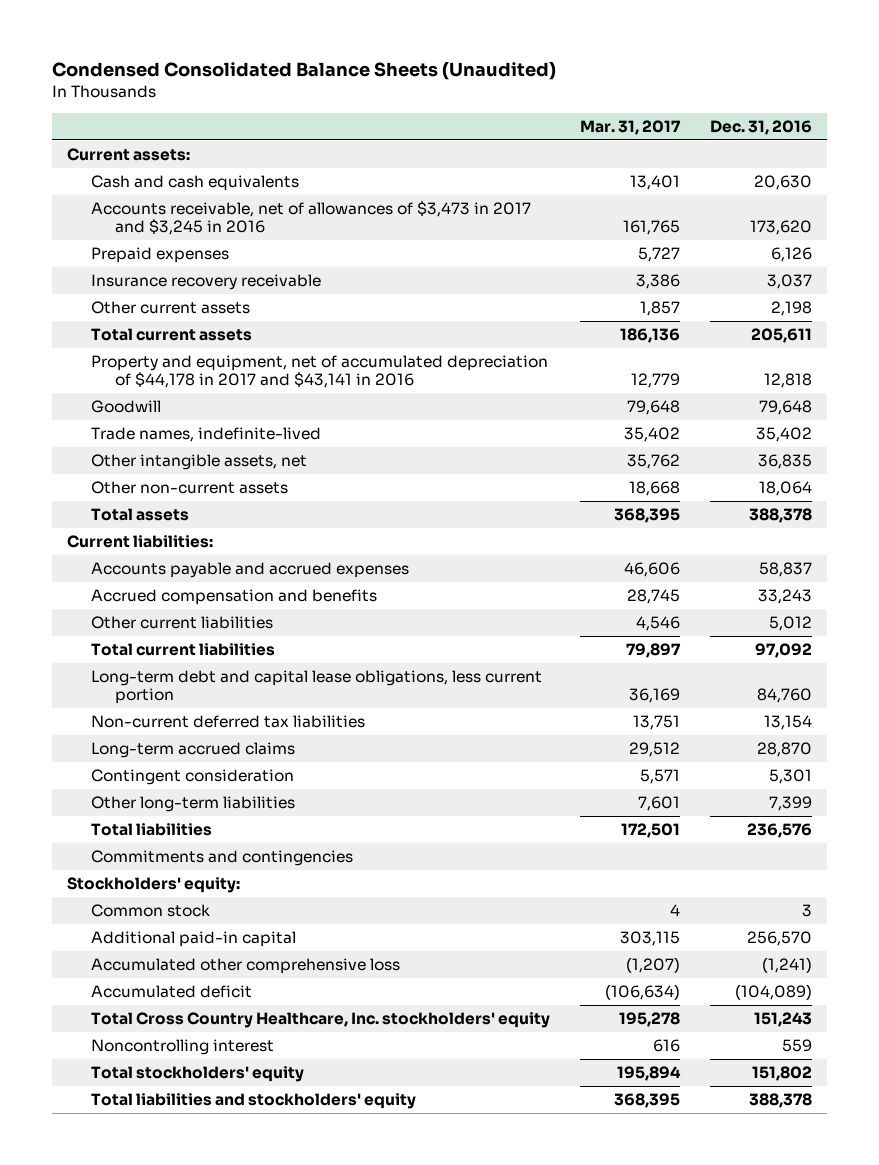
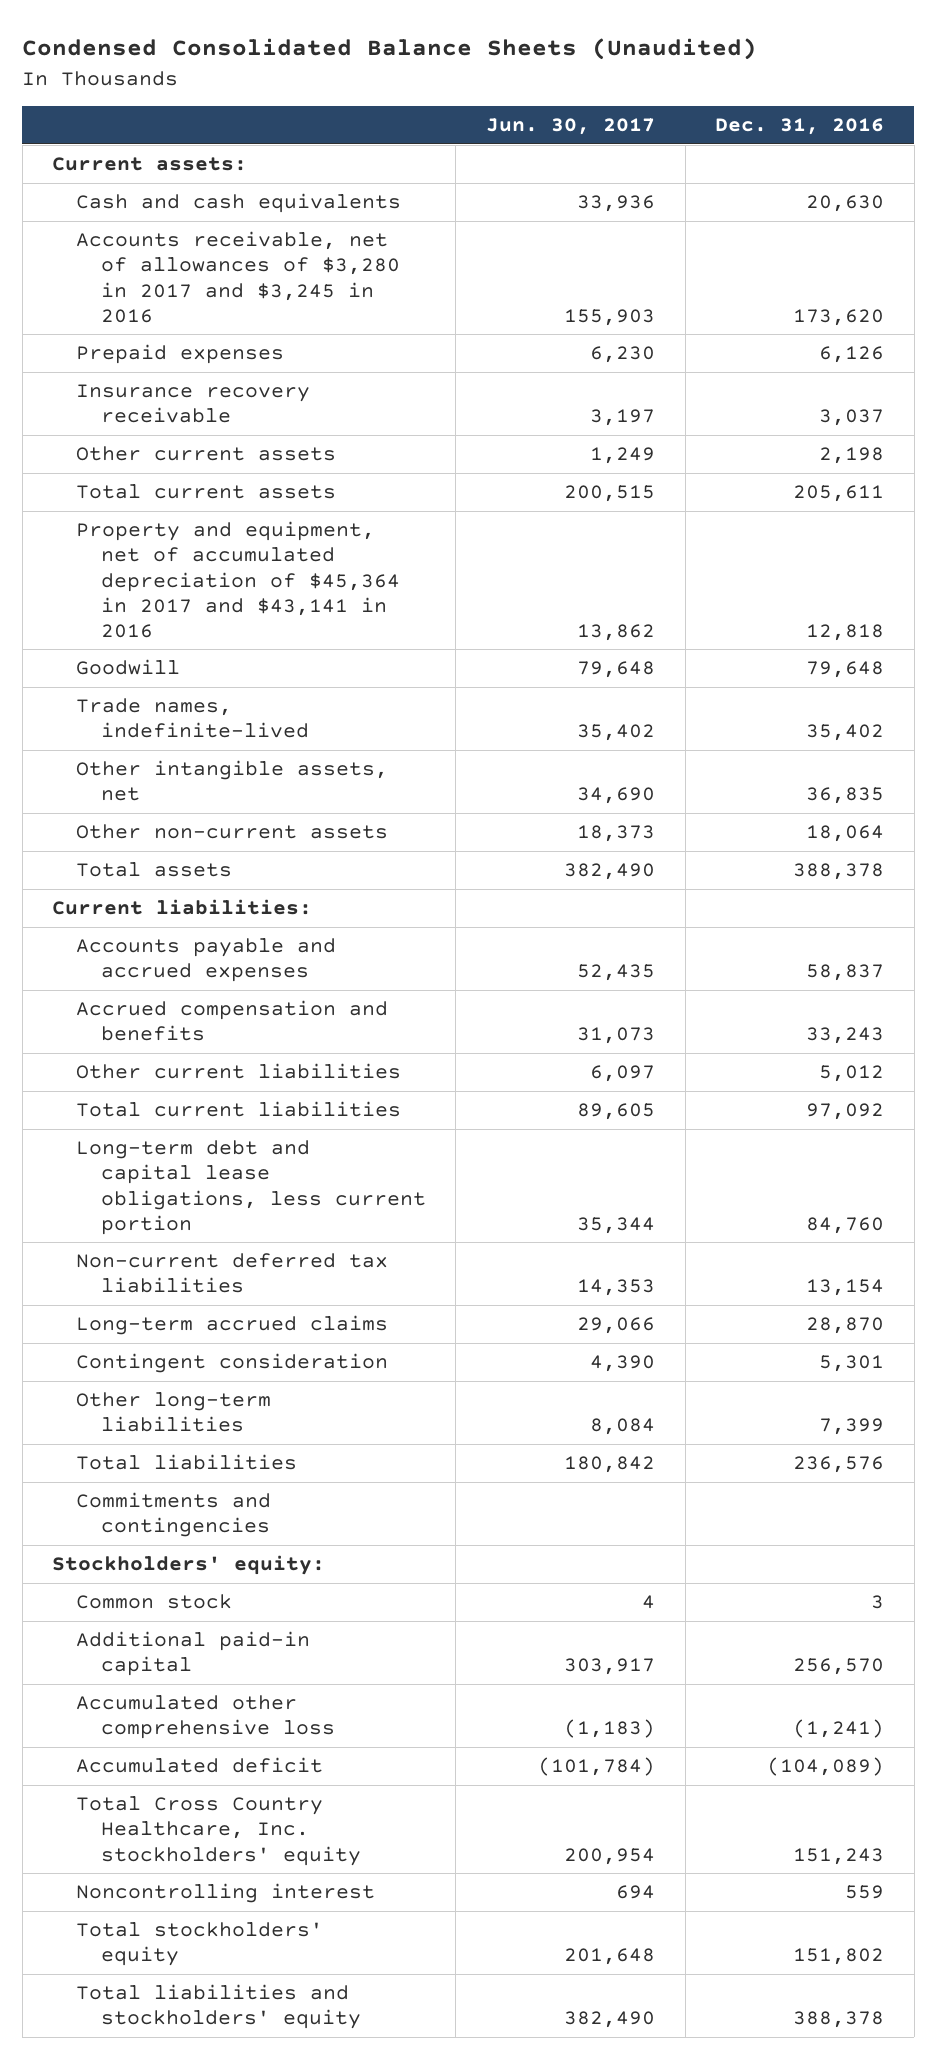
- | Mar. 31, 2017 | Dec. 31, 2016
+ | Jun. 30, 2017 | Dec. 31, 2016
- Accounts receivable, net of allowances of $3,473 in 2017 and $3,245 in 2016 | 161,765 | 173,620
+ Accounts receivable, net of allowances of $3,280 in 2017 and $3,245 in 2016 | 155,903 | 173,620
- Property and equipment, net of accumulated depreciation of $44,178 in 2017 and $43,141 in 2016 | 12,779 | 12,818
+ Property and equipment, net of accumulated depreciation of $45,364 in 2017 and $43,141 in 2016 | 13,862 | 12,818

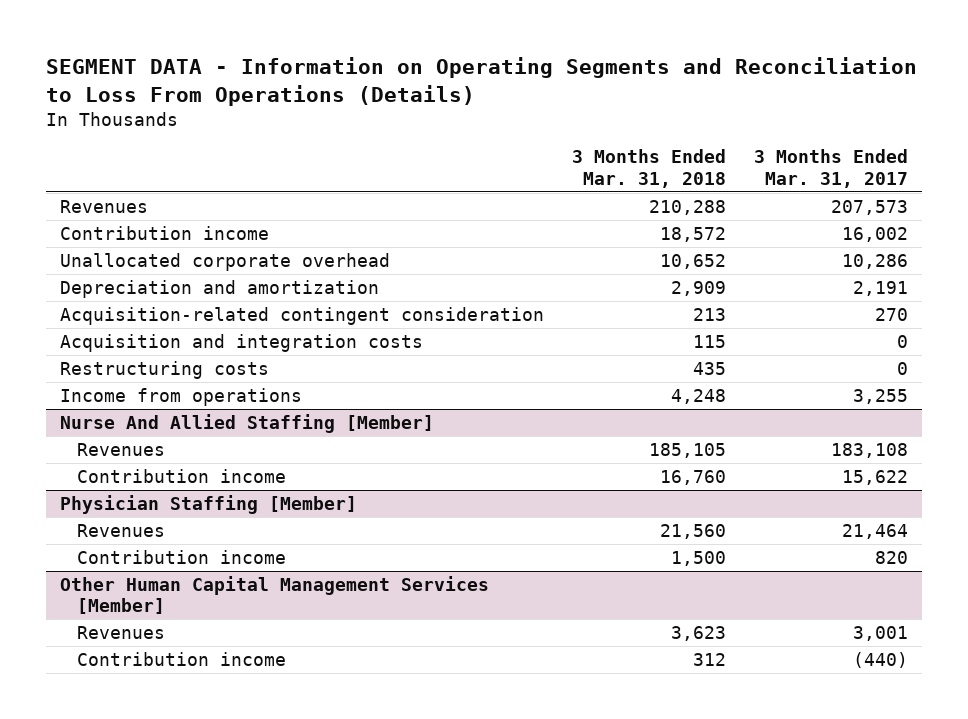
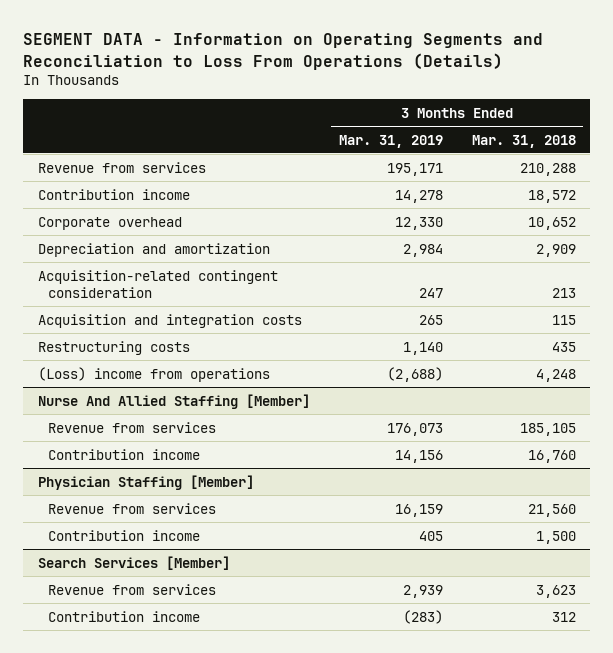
- | 3 Months Ended Mar. 31, 2018 | 3 Months Ended Mar. 31, 2017
+ | 3 Months Ended Mar. 31, 2019 | 3 Months Ended Mar. 31, 2018
- Revenues | 210,288 | 207,573
+ Revenue from services | 195,171 | 210,288
- Unallocated corporate overhead | 10,652 | 10,286
+ Corporate overhead | 12,330 | 10,652
- Income from operations | 4,248 | 3,255
+ (Loss) income from operations | (2,688) | 4,248
@ Nurse And Allied Staffing [Member]
- Revenues | 185,105 | 183,108
+ Revenue from services | 176,073 | 185,105
@ Physician Staffing [Member]
- Revenues | 21,560 | 21,464
+ Revenue from services | 16,159 | 21,560
- Other Human Capital Management Services [Member]
- Revenues | 3,623 | 3,001
+ Search Services [Member]
+ Revenue from services | 2,939 | 3,623

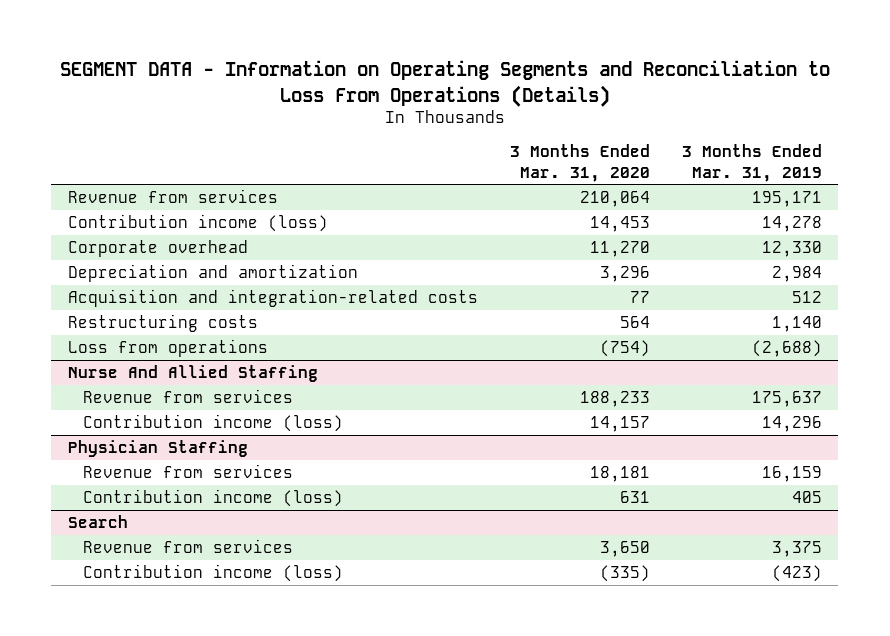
- | 3 Months Ended Mar. 31, 2019 | 3 Months Ended Mar. 31, 2018
+ | 3 Months Ended Mar. 31, 2020 | 3 Months Ended Mar. 31, 2019
- Contribution income | 14,278 | 18,572
+ Contribution income (loss) | 14,453 | 14,278
- Acquisition-related contingent consideration | 247 | 213
- Acquisition and integration costs | 265 | 115
+ Acquisition and integration-related costs | 77 | 512
- (Loss) income from operations | (2,688) | 4,248
- Nurse And Allied Staffing [Member]
- Revenue from services | 176,073 | 185,105
- Contribution income | 14,156 | 16,760
- Physician Staffing [Member]
+ Loss from operations | (754) | (2,688)
+ Nurse And Allied Staffing
+ Revenue from services | 188,233 | 175,637
+ Contribution income (loss) | 14,157 | 14,296
+ Physician Staffing
- Contribution income | 405 | 1,500
- Search Services [Member]
- Revenue from services | 2,939 | 3,623
- Contribution income | (283) | 312
+ Contribution income (loss) | 631 | 405
+ Search
+ Revenue from services | 3,650 | 3,375
+ Contribution income (loss) | (335) | (423)

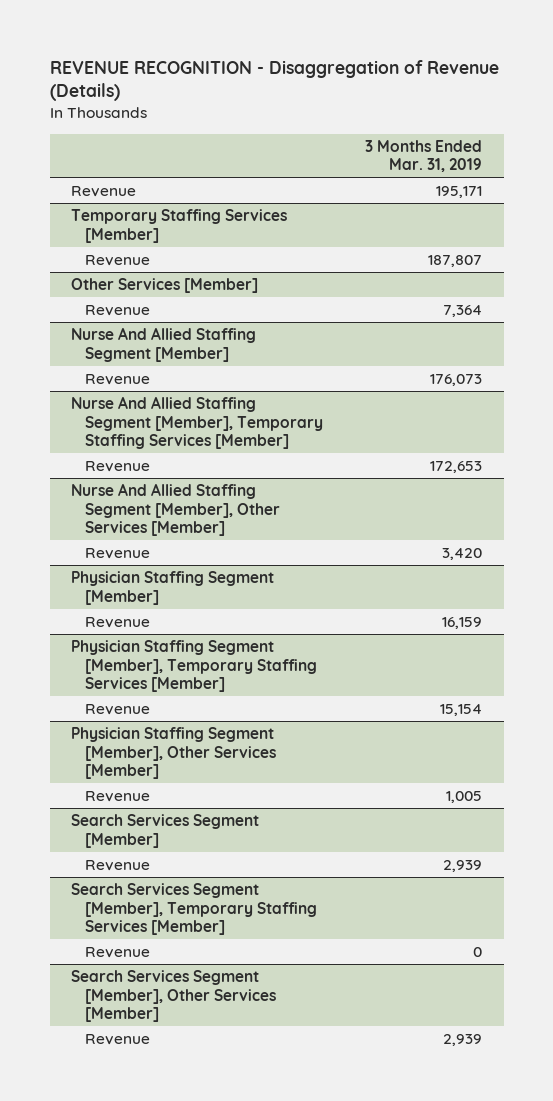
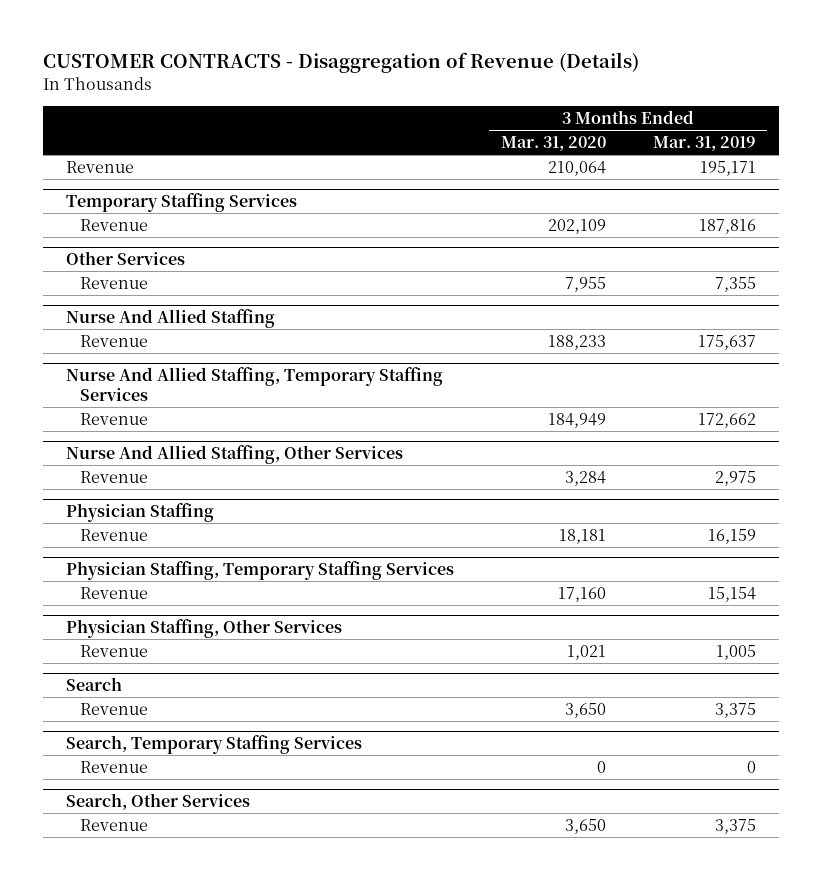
- REVENUE RECOGNITION - Disaggregation of Revenue (Details)
+ CUSTOMER CONTRACTS - Disaggregation of Revenue (Details)
- | 3 Months Ended Mar. 31, 2019
+ | 3 Months Ended Mar. 31, 2020 | 3 Months Ended Mar. 31, 2019
- Temporary Staffing Services [Member]
- Revenue | 187,807
- Other Services [Member]
- Revenue | 7,364
- Nurse And Allied Staffing Segment [Member]
- Revenue | 176,073
- Nurse And Allied Staffing Segment [Member], Temporary Staffing Services [Member]
- Revenue | 172,653
- Nurse And Allied Staffing Segment [Member], Other Services [Member]
- Revenue | 3,420
- Physician Staffing Segment [Member]
+ Temporary Staffing Services
+ Revenue | 202,109 | 187,816
+ Other Services
+ Revenue | 7,955 | 7,355
+ Nurse And Allied Staffing
+ Revenue | 188,233 | 175,637
+ Nurse And Allied Staffing, Temporary Staffing Services
+ Revenue | 184,949 | 172,662
+ Nurse And Allied Staffing, Other Services
+ Revenue | 3,284 | 2,975
+ Physician Staffing
- Physician Staffing Segment [Member], Temporary Staffing Services [Member]
+ Physician Staffing, Temporary Staffing Services
- Physician Staffing Segment [Member], Other Services [Member]
+ Physician Staffing, Other Services
- Search Services Segment [Member]
- Revenue | 2,939
- Search Services Segment [Member], Temporary Staffing Services [Member]
+ Search
+ Revenue | 3,650 | 3,375
+ Search, Temporary Staffing Services
- Search Services Segment [Member], Other Services [Member]
- Revenue | 2,939
+ Search, Other Services
+ Revenue | 3,650 | 3,375

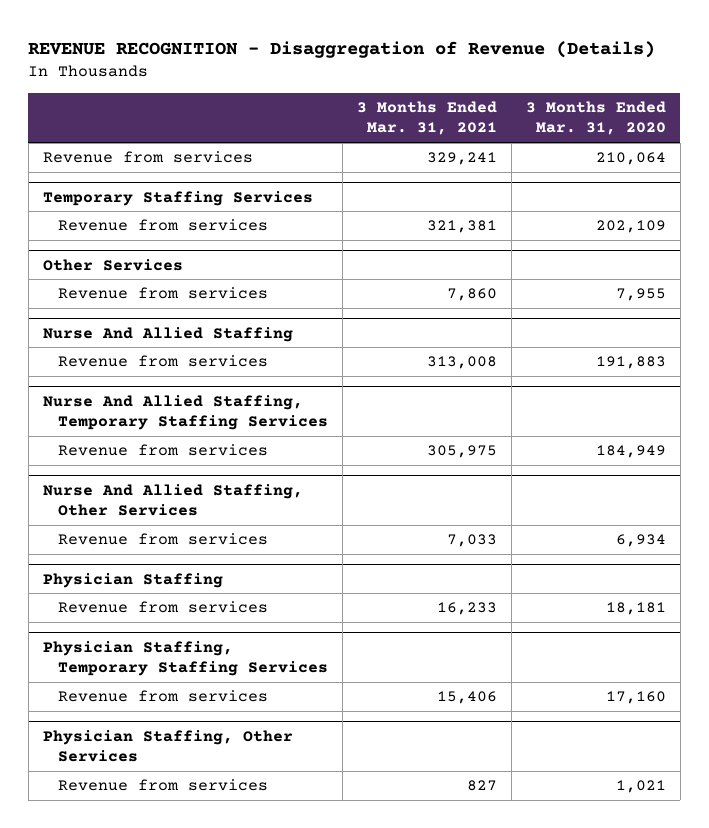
- CUSTOMER CONTRACTS - Disaggregation of Revenue (Details)
+ REVENUE RECOGNITION - Disaggregation of Revenue (Details)
- | 3 Months Ended Mar. 31, 2020 | 3 Months Ended Mar. 31, 2019
+ | 3 Months Ended Mar. 31, 2021 | 3 Months Ended Mar. 31, 2020
- Revenue | 210,064 | 195,171
+ Revenue from services | 329,241 | 210,064
@ Temporary Staffing Services
- Revenue | 202,109 | 187,816
+ Revenue from services | 321,381 | 202,109
@ Other Services
- Revenue | 7,955 | 7,355
+ Revenue from services | 7,860 | 7,955
@ Nurse And Allied Staffing
- Revenue | 188,233 | 175,637
+ Revenue from services | 313,008 | 191,883
@ Nurse And Allied Staffing, Temporary Staffing Services
- Revenue | 184,949 | 172,662
+ Revenue from services | 305,975 | 184,949
@ Nurse And Allied Staffing, Other Services
- Revenue | 3,284 | 2,975
+ Revenue from services | 7,033 | 6,934
@ Physician Staffing
- Revenue | 18,181 | 16,159
+ Revenue from services | 16,233 | 18,181
@ Physician Staffing, Temporary Staffing Services
- Revenue | 17,160 | 15,154
+ Revenue from services | 15,406 | 17,160
@ Physician Staffing, Other Services
- Revenue | 1,021 | 1,005
- Search
- Revenue | 3,650 | 3,375
- Search, Temporary Staffing Services
- Revenue | 0 | 0
- Search, Other Services
- Revenue | 3,650 | 3,375
@ Physician Staffing, Other Services
+ Revenue from services | 827 | 1,021

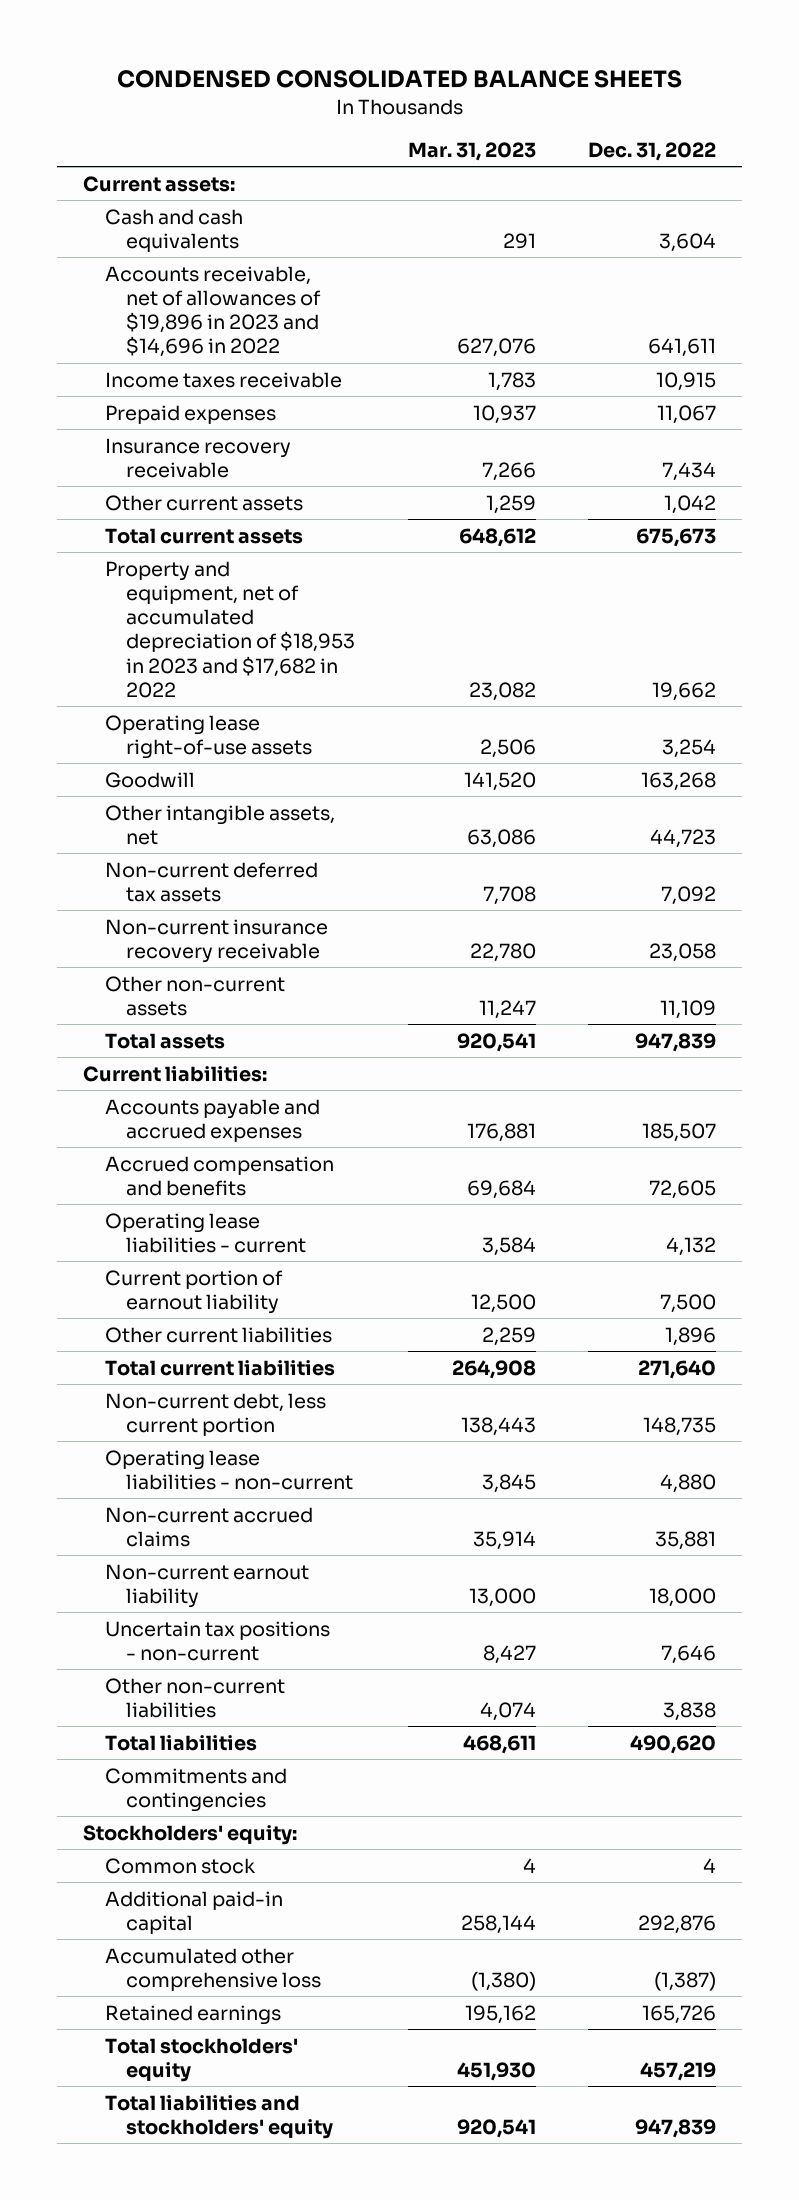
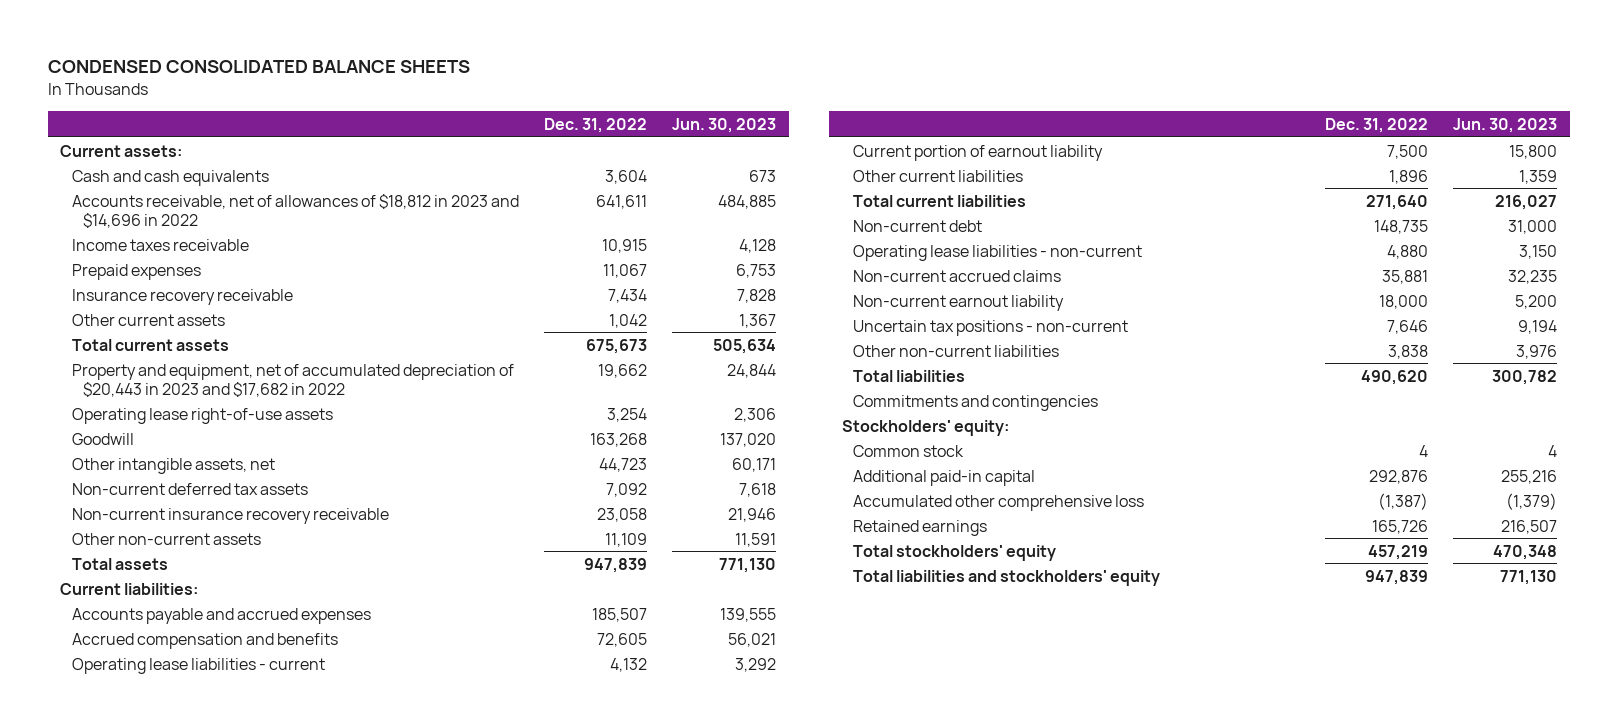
- | Mar. 31, 2023 | Dec. 31, 2022
+ | Dec. 31, 2022 | Jun. 30, 2023
- Accounts receivable, net of allowances of $19,896 in 2023 and $14,696 in 2022 | 627,076 | 641,611
+ Accounts receivable, net of allowances of $18,812 in 2023 and $14,696 in 2022 | 641,611 | 484,885
- Property and equipment, net of accumulated depreciation of $18,953 in 2023 and $17,682 in 2022 | 23,082 | 19,662
+ Property and equipment, net of accumulated depreciation of $20,443 in 2023 and $17,682 in 2022 | 19,662 | 24,844
- Non-current debt, less current portion | 138,443 | 148,735
+ Non-current debt | 148,735 | 31,000

